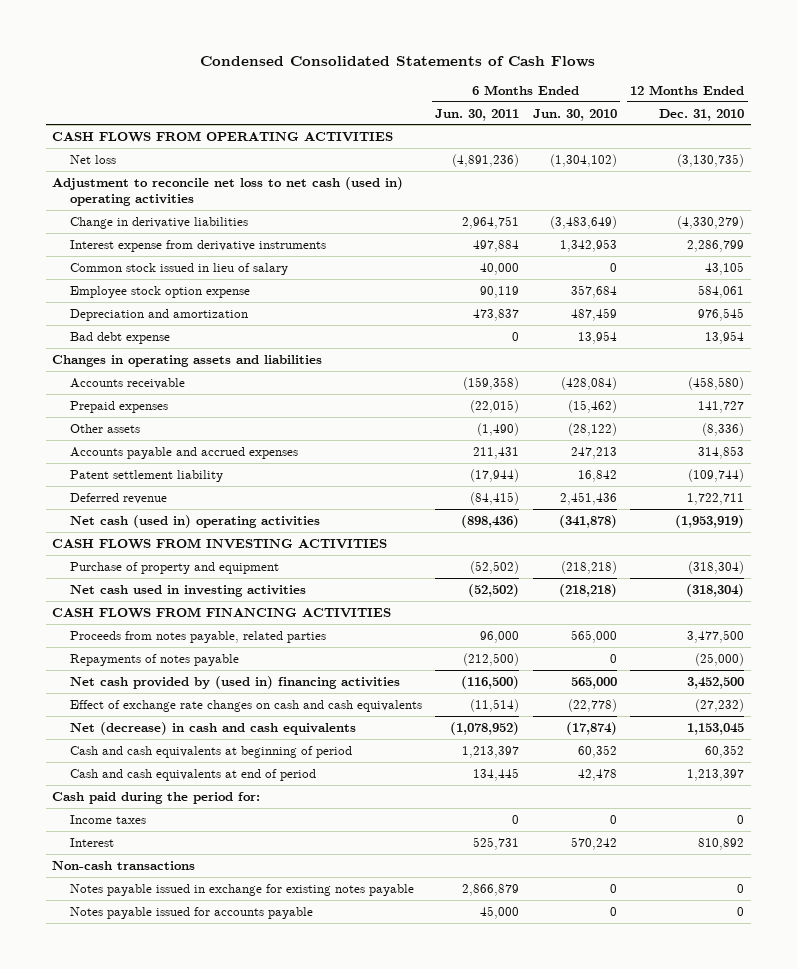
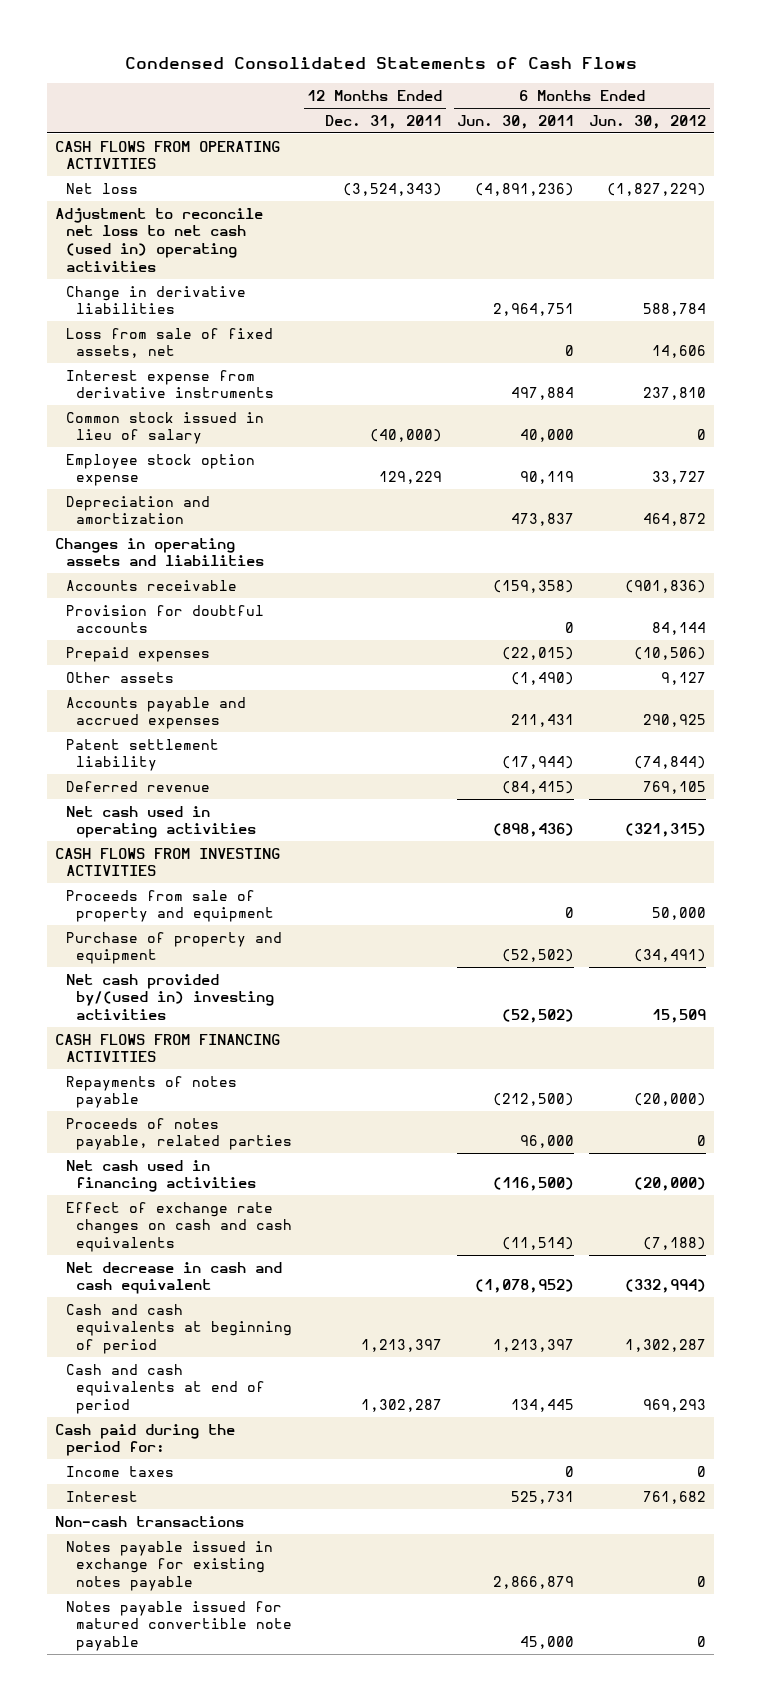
- | 6 Months Ended Jun. 30, 2011 | 6 Months Ended Jun. 30, 2010 | 12 Months Ended Dec. 31, 2010
+ | 12 Months Ended Dec. 31, 2011 | 6 Months Ended Jun. 30, 2011 | 6 Months Ended Jun. 30, 2012
+ Loss from sale of fixed assets, net | | 0 | 14,606
- Bad debt expense | 0 | 13,954 | 13,954
+ Provision for doubtful accounts | | 0 | 84,144
- Net cash (used in) operating activities | (898,436) | (341,878) | (1,953,919)
+ Net cash used in operating activities | | (898,436) | (321,315)
+ Proceeds from sale of property and equipment | | 0 | 50,000
- Net cash used in investing activities | (52,502) | (218,218) | (318,304)
+ Net cash provided by/(used in) investing activities | | (52,502) | 15,509
- Proceeds from notes payable, related parties | 96,000 | 565,000 | 3,477,500
- Net cash provided by (used in) financing activities | (116,500) | 565,000 | 3,452,500
+ Proceeds of notes payable, related parties | | 96,000 | 0
+ Net cash used in financing activities | | (116,500) | (20,000)
- Net (decrease) in cash and cash equivalents | (1,078,952) | (17,874) | 1,153,045
+ Net decrease in cash and cash equivalent | | (1,078,952) | (332,994)
- Notes payable issued for accounts payable | 45,000 | 0 | 0
+ Notes payable issued for matured convertible note payable | | 45,000 | 0

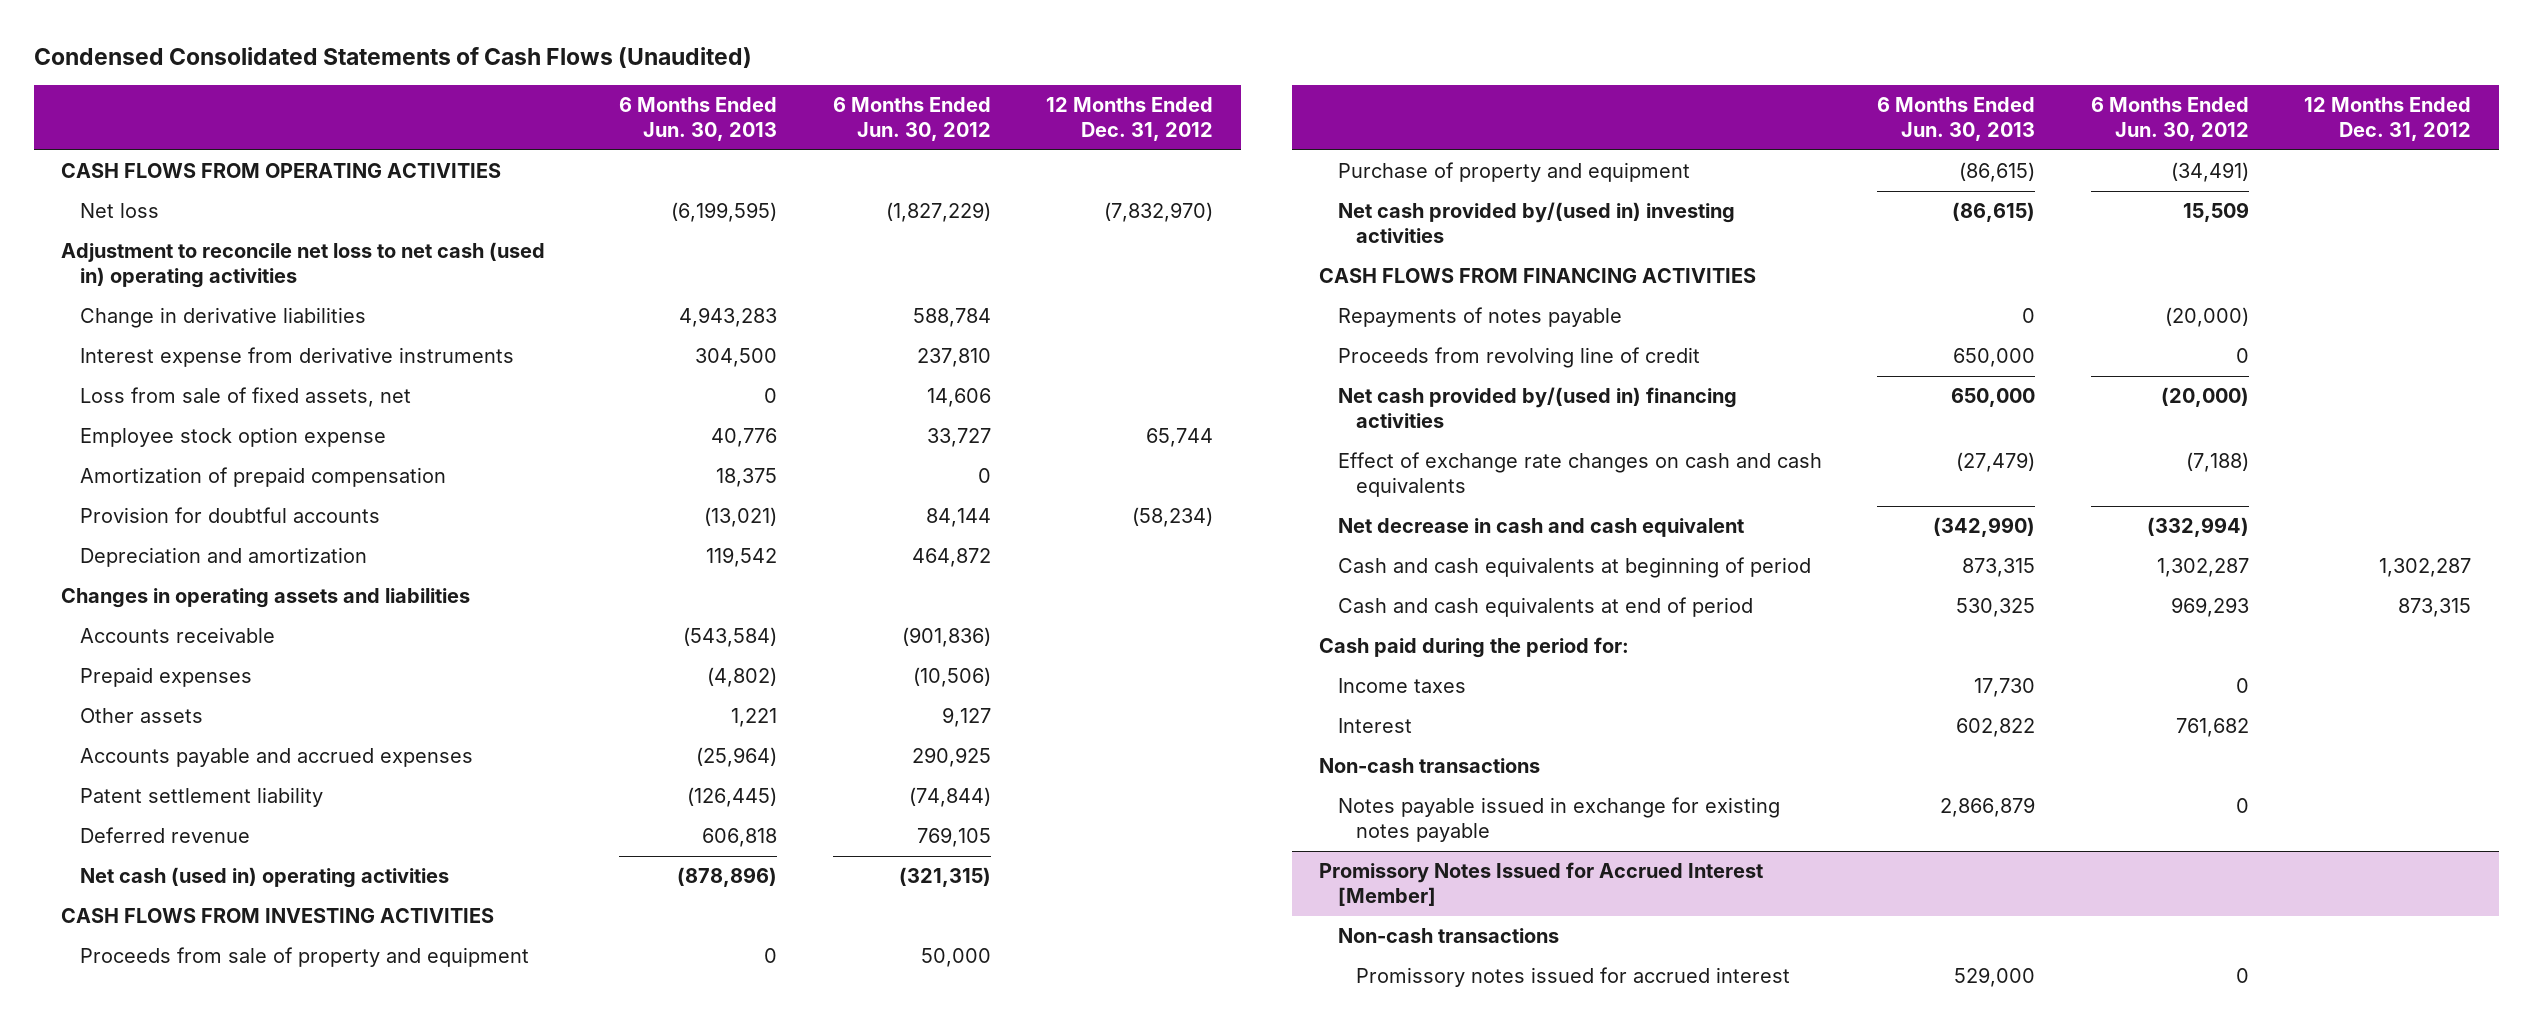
- Condensed Consolidated Statements of Cash Flows
+ Condensed Consolidated Statements of Cash Flows (Unaudited)
- | 12 Months Ended Dec. 31, 2011 | 6 Months Ended Jun. 30, 2011 | 6 Months Ended Jun. 30, 2012
+ | 6 Months Ended Jun. 30, 2013 | 6 Months Ended Jun. 30, 2012 | 12 Months Ended Dec. 31, 2012
- Common stock issued in lieu of salary | (40,000) | 40,000 | 0
moved down: Loss from sale of fixed assets, net | 0 | 14,606 |
+ Amortization of prepaid compensation | 18,375 | 0 |
moved up: Provision for doubtful accounts | (13,021) | 84,144 | (58,234)
- Net cash used in operating activities | | (898,436) | (321,315)
+ Net cash (used in) operating activities | (878,896) | (321,315) |
- Proceeds of notes payable, related parties | | 96,000 | 0
- Net cash used in financing activities | | (116,500) | (20,000)
+ Proceeds from revolving line of credit | 650,000 | 0 |
+ Net cash provided by/(used in) financing activities | 650,000 | (20,000) |
- Notes payable issued for matured convertible note payable | | 45,000 | 0
+ Promissory Notes Issued for Accrued Interest [Member]
+ Non-cash transactions
+ Promissory notes issued for accrued interest | 529,000 | 0 |

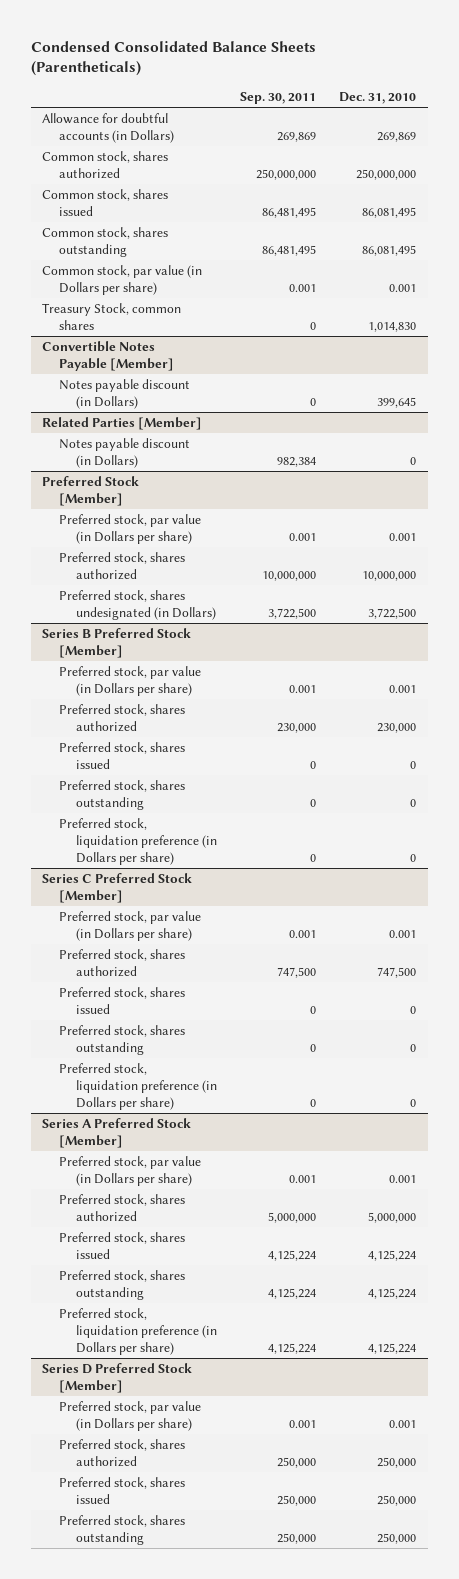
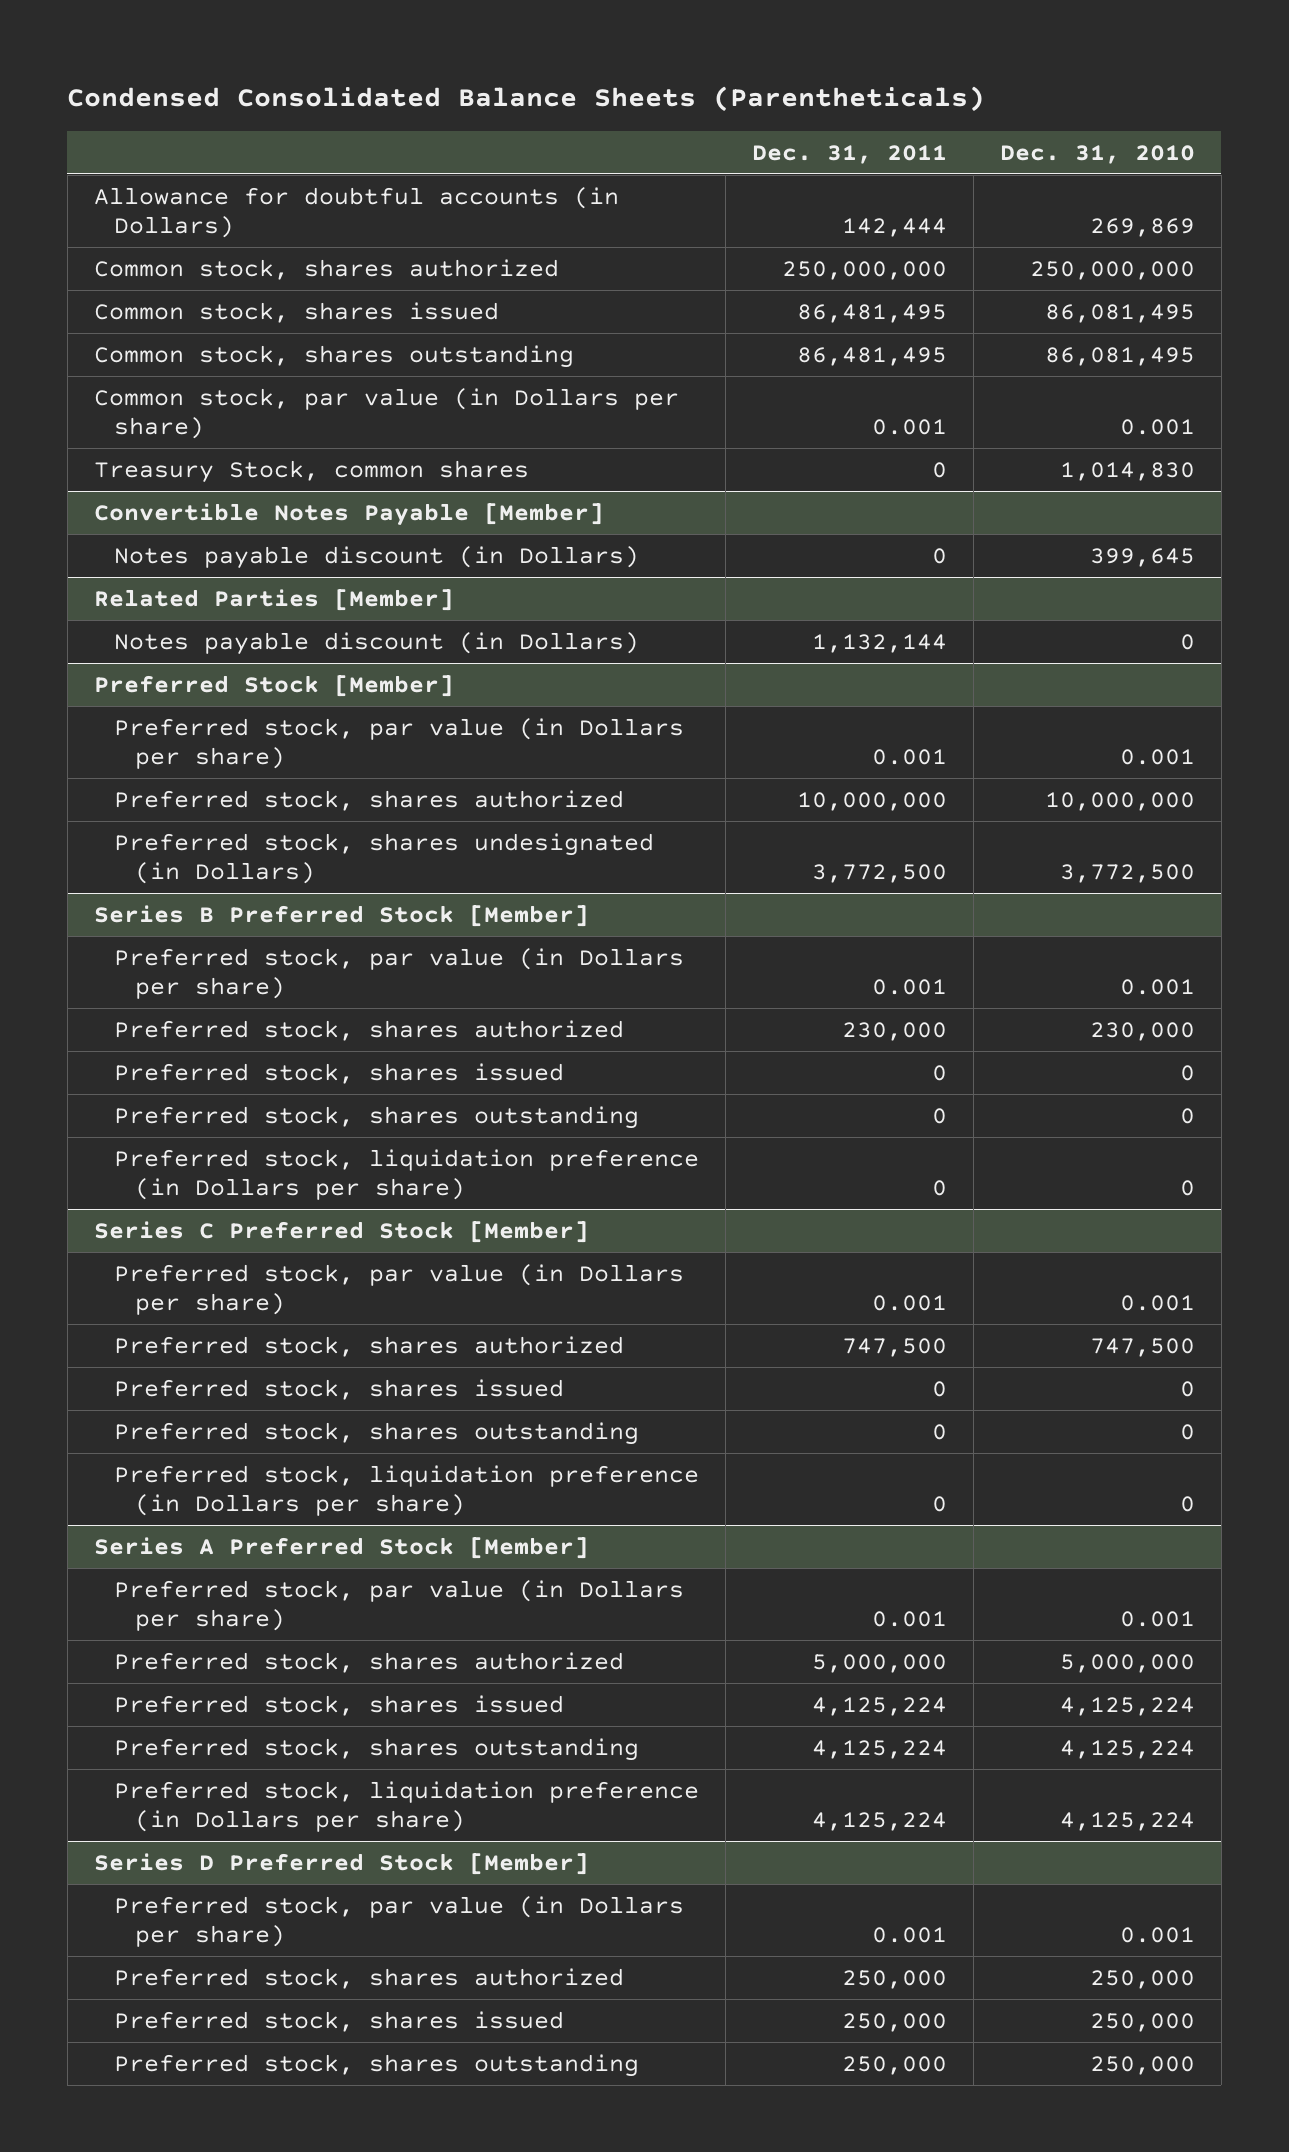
- | Sep. 30, 2011 | Dec. 31, 2010
+ | Dec. 31, 2011 | Dec. 31, 2010
@ Preferred Stock [Member]
- Preferred stock, shares undesignated (in Dollars) | 3,722,500 | 3,722,500
+ Preferred stock, shares undesignated (in Dollars) | 3,772,500 | 3,772,500

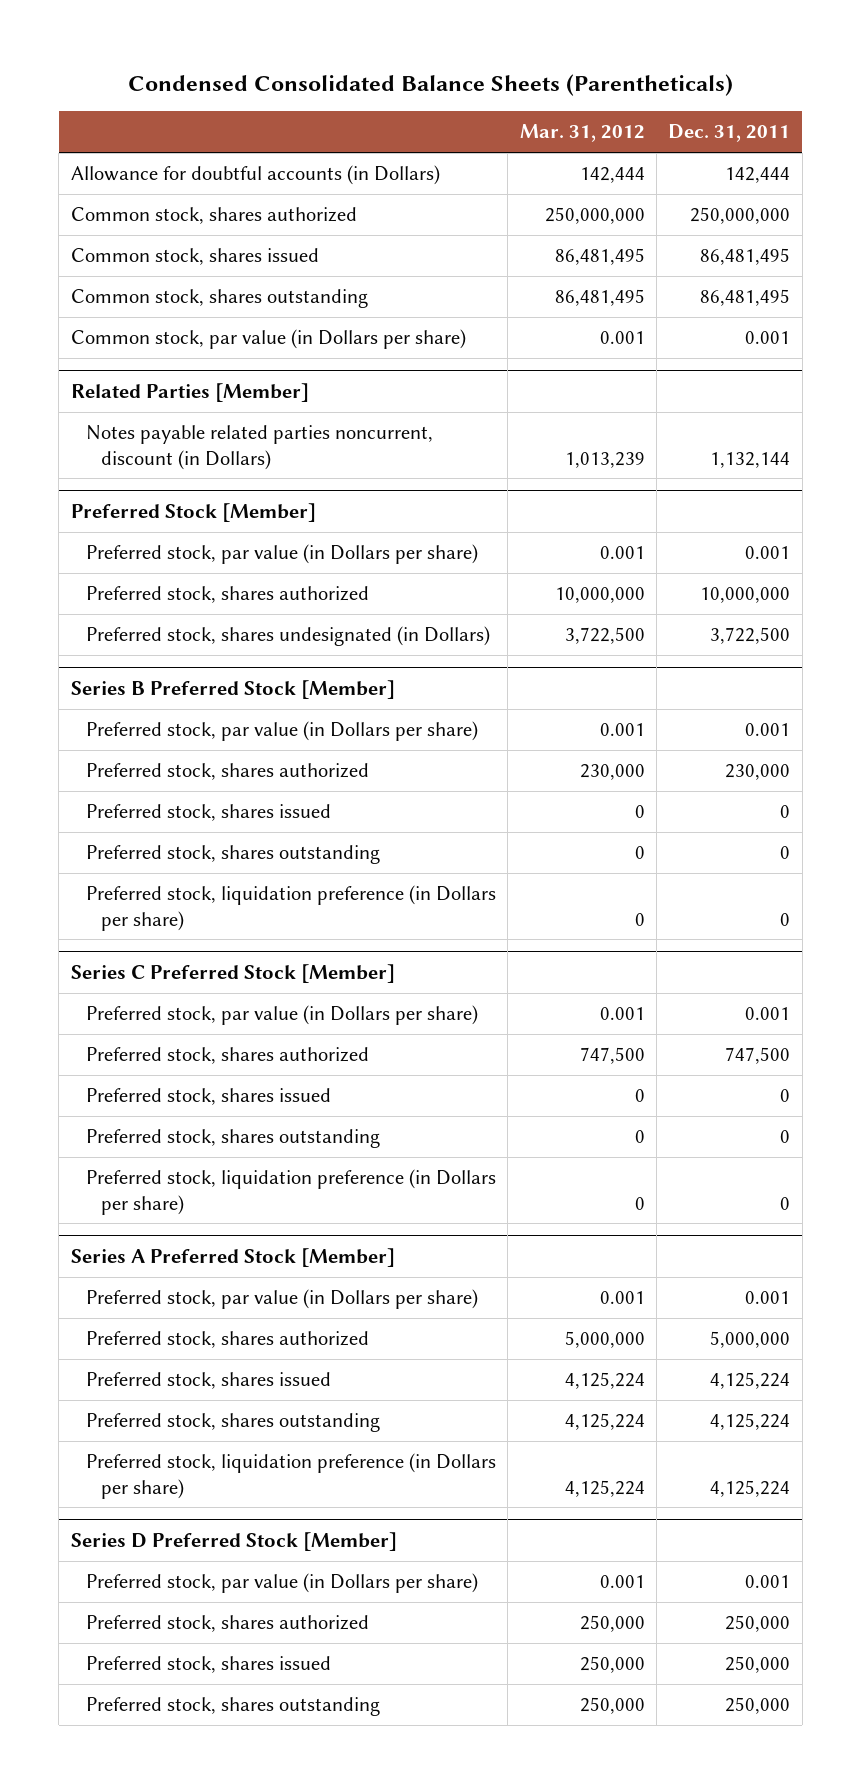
- | Dec. 31, 2011 | Dec. 31, 2010
+ | Mar. 31, 2012 | Dec. 31, 2011
- Treasury Stock, common shares | 0 | 1,014,830
- Convertible Notes Payable [Member]
- Notes payable discount (in Dollars) | 0 | 399,645
@ Related Parties [Member]
- Notes payable discount (in Dollars) | 1,132,144 | 0
+ Notes payable related parties noncurrent, discount (in Dollars) | 1,013,239 | 1,132,144
@ Preferred Stock [Member]
- Preferred stock, shares undesignated (in Dollars) | 3,772,500 | 3,772,500
+ Preferred stock, shares undesignated (in Dollars) | 3,722,500 | 3,722,500

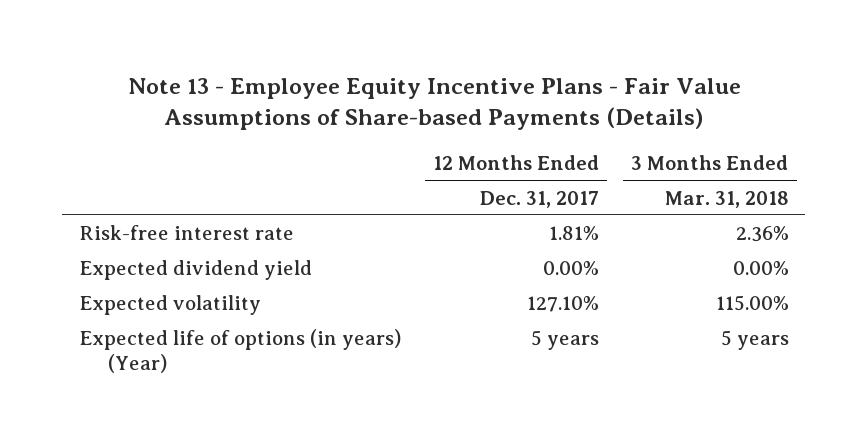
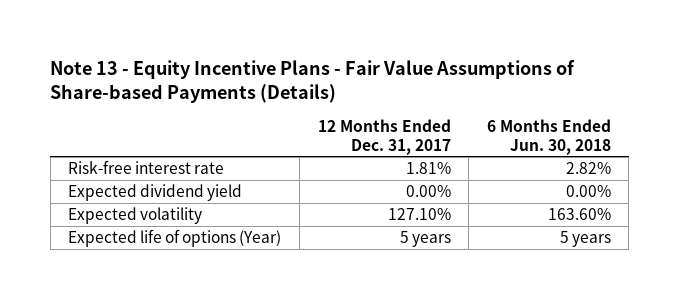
- Note 13 - Employee Equity Incentive Plans - Fair Value Assumptions of Share-based Payments (Details)
+ Note 13 - Equity Incentive Plans - Fair Value Assumptions of Share-based Payments (Details)
- | 12 Months Ended Dec. 31, 2017 | 3 Months Ended Mar. 31, 2018
+ | 12 Months Ended Dec. 31, 2017 | 6 Months Ended Jun. 30, 2018
- Expected life of options (in years) (Year) | 5 years | 5 years
+ Expected life of options (Year) | 5 years | 5 years

